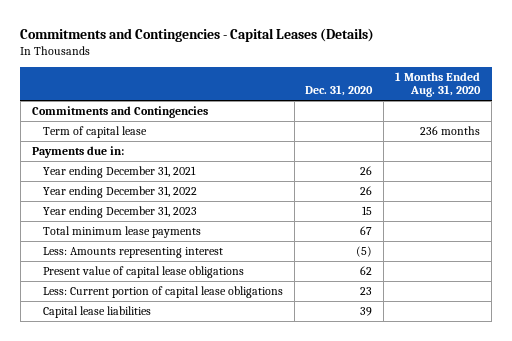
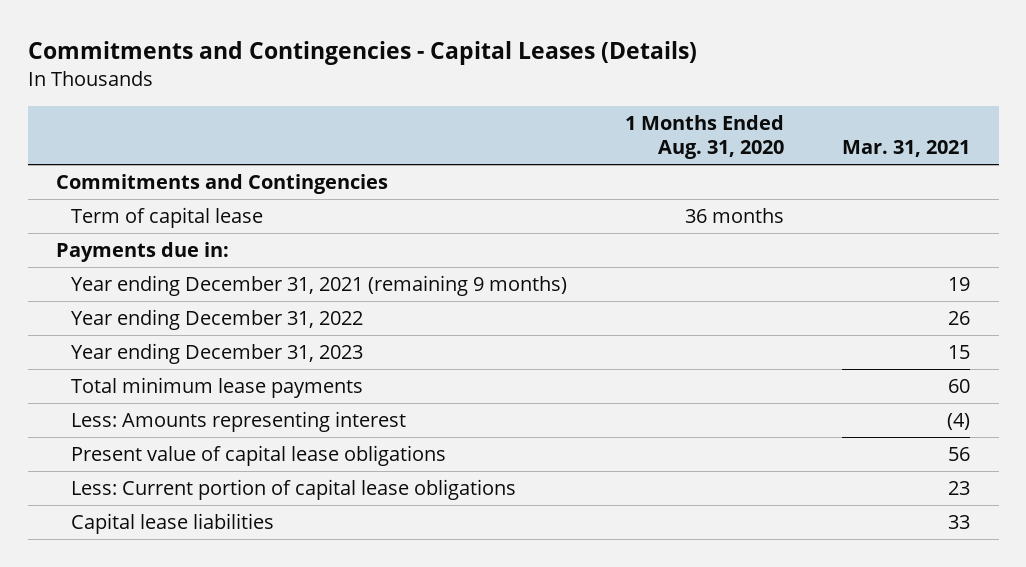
- | Dec. 31, 2020 | 1 Months Ended Aug. 31, 2020
+ | 1 Months Ended Aug. 31, 2020 | Mar. 31, 2021
- Term of capital lease | | 236 months
+ Term of capital lease | 36 months |
- Year ending December 31, 2021 | 26 |
+ Year ending December 31, 2021 (remaining 9 months) | | 19

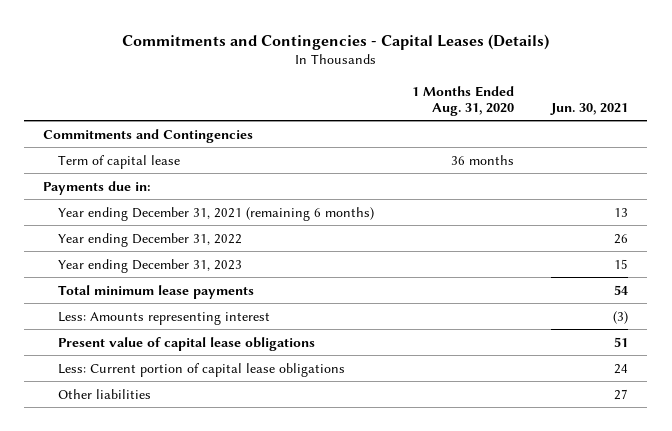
- | 1 Months Ended Aug. 31, 2020 | Mar. 31, 2021
+ | 1 Months Ended Aug. 31, 2020 | Jun. 30, 2021
- Year ending December 31, 2021 (remaining 9 months) | | 19
+ Year ending December 31, 2021 (remaining 6 months) | | 13
- Capital lease liabilities | | 33
+ Other liabilities | | 27

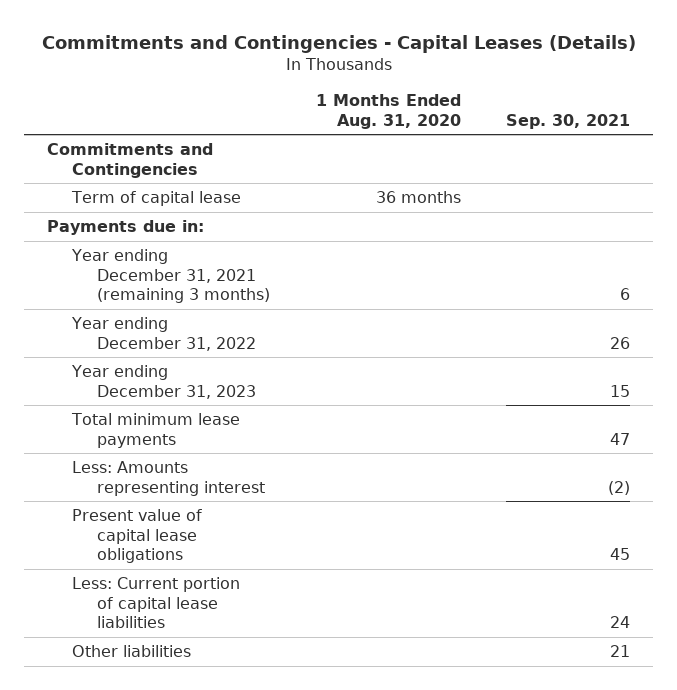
- | 1 Months Ended Aug. 31, 2020 | Jun. 30, 2021
+ | 1 Months Ended Aug. 31, 2020 | Sep. 30, 2021
- Year ending December 31, 2021 (remaining 6 months) | | 13
+ Year ending December 31, 2021 (remaining 3 months) | | 6
- Less: Current portion of capital lease obligations | | 24
+ Less: Current portion of capital lease liabilities | | 24

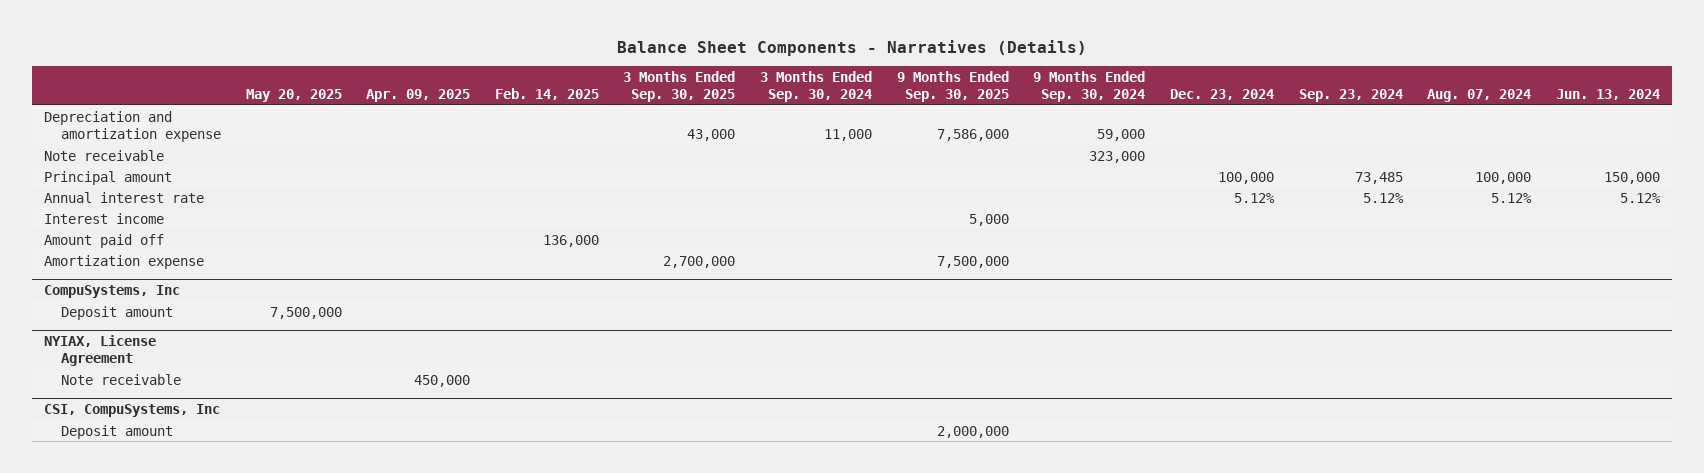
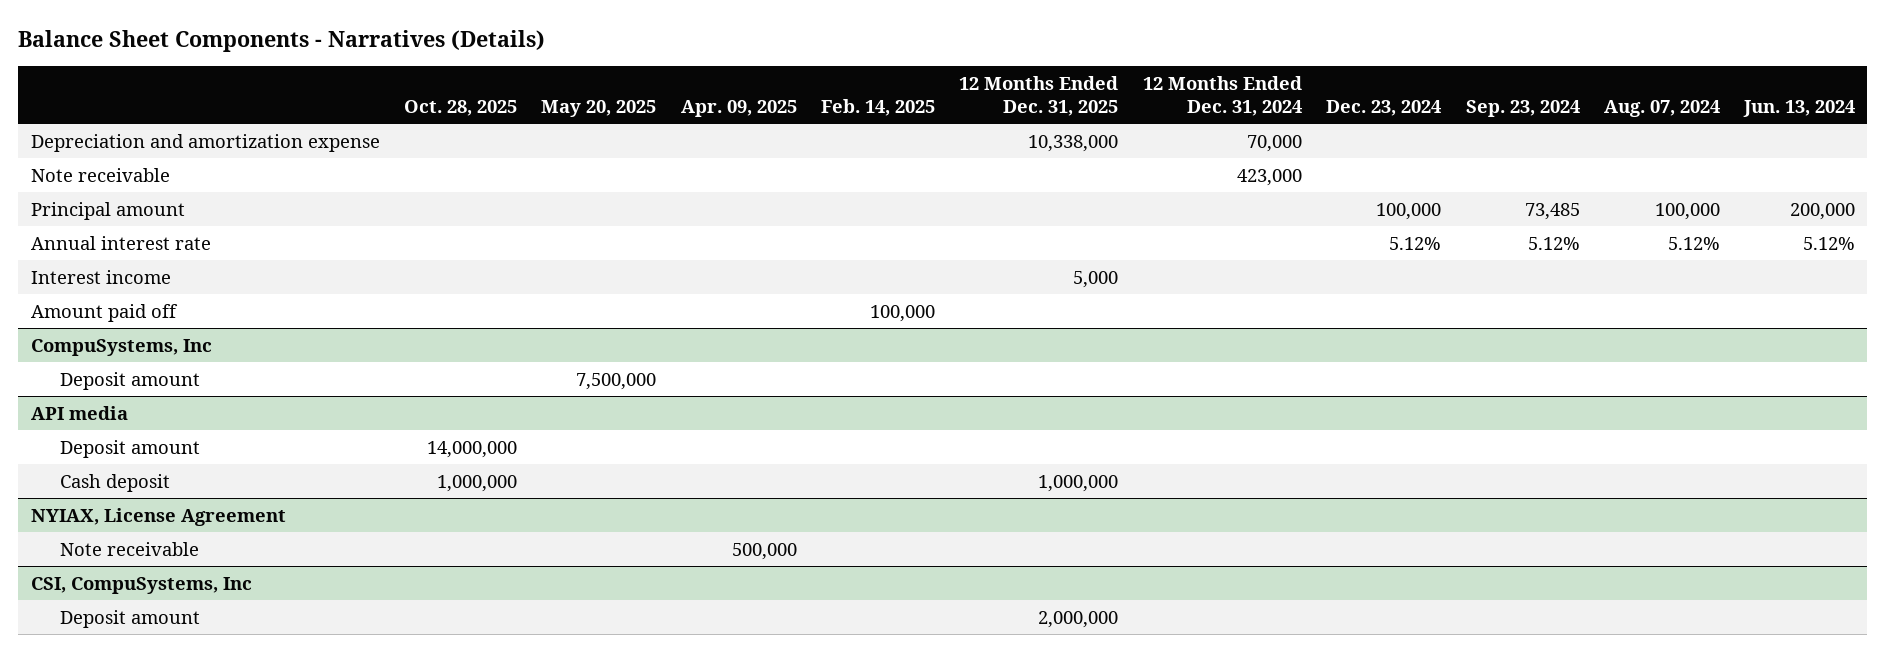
- | May 20, 2025 | Apr. 09, 2025 | Feb. 14, 2025 | 3 Months Ended Sep. 30, 2025 | 3 Months Ended Sep. 30, 2024 | 9 Months Ended Sep. 30, 2025 | 9 Months Ended Sep. 30, 2024 | Dec. 23, 2024 | Sep. 23, 2024 | Aug. 07, 2024 | Jun. 13, 2024
+ | Oct. 28, 2025 | May 20, 2025 | Apr. 09, 2025 | Feb. 14, 2025 | 12 Months Ended Dec. 31, 2025 | 12 Months Ended Dec. 31, 2024 | Dec. 23, 2024 | Sep. 23, 2024 | Aug. 07, 2024 | Jun. 13, 2024
- Principal amount | | | | | | | | 100,000 | 73,485 | 100,000 | 150,000
+ Principal amount | | | | | | | 100,000 | 73,485 | 100,000 | 200,000
- Amount paid off | | | 136,000 | | | | | | | |
- Amortization expense | | | | 2,700,000 | | 7,500,000 | | | | |
+ Amount paid off | | | | 100,000 | | | | | |
+ API media
+ Deposit amount | 14,000,000 | | | | | | | | |
+ Cash deposit | 1,000,000 | | | | 1,000,000 | | | | |
@ NYIAX, License Agreement
- Note receivable | | 450,000 | | | | | | | | |
+ Note receivable | | | 500,000 | | | | | | |

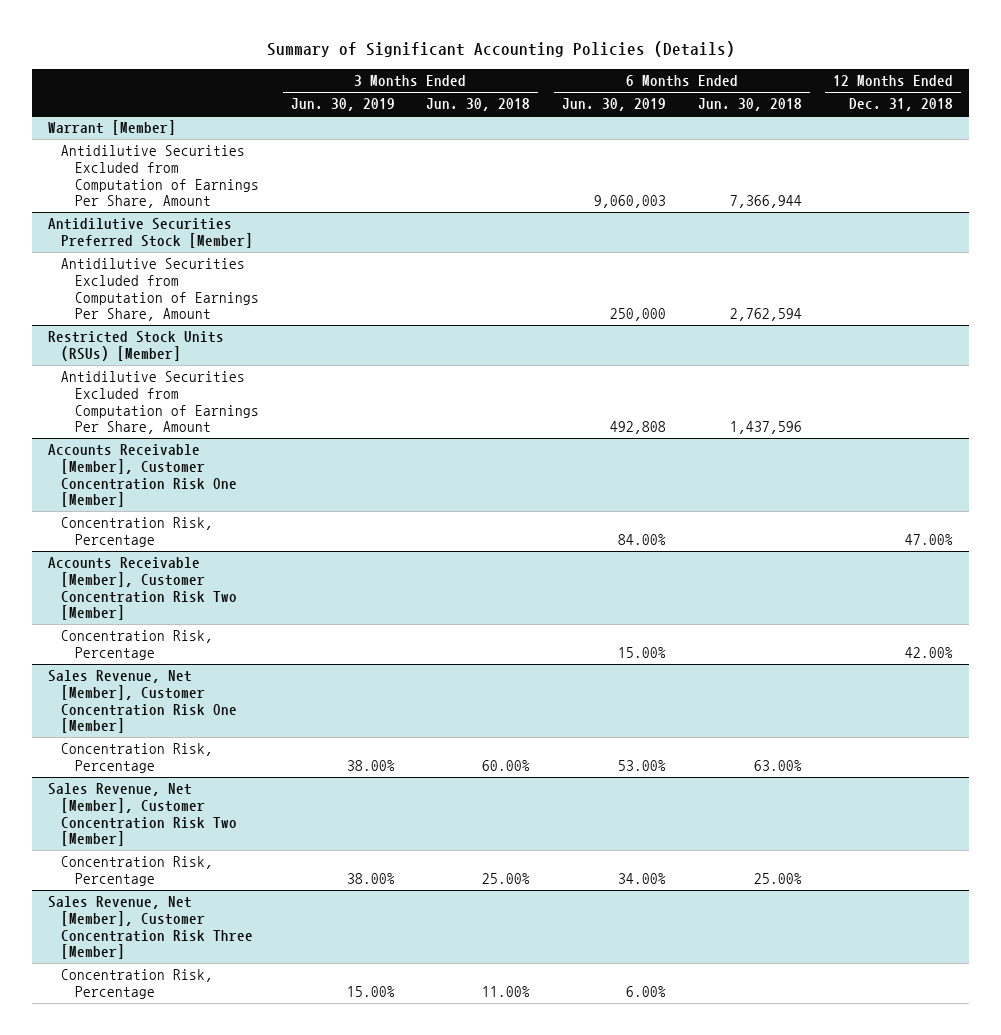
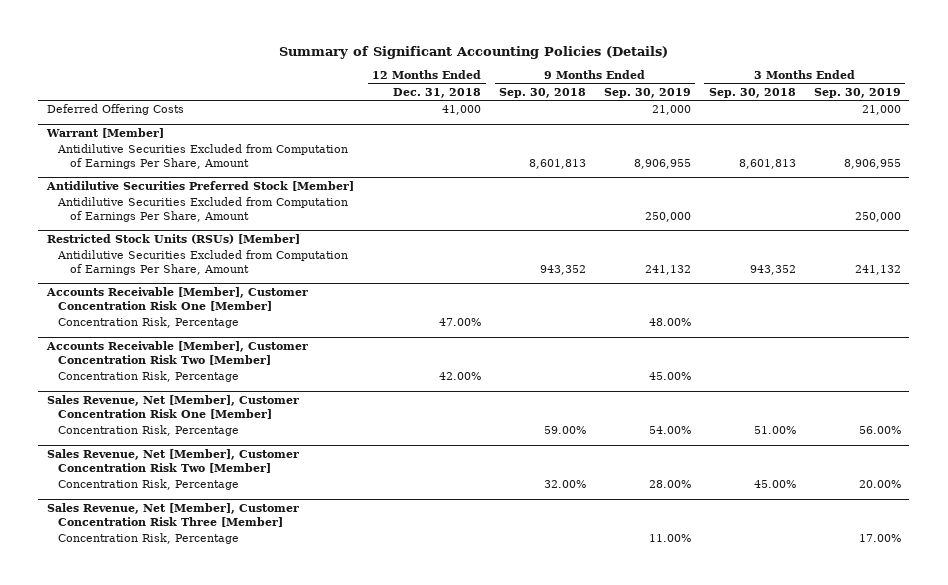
- | 3 Months Ended Jun. 30, 2019 | 3 Months Ended Jun. 30, 2018 | 6 Months Ended Jun. 30, 2019 | 6 Months Ended Jun. 30, 2018 | 12 Months Ended Dec. 31, 2018
+ | 12 Months Ended Dec. 31, 2018 | 9 Months Ended Sep. 30, 2018 | 9 Months Ended Sep. 30, 2019 | 3 Months Ended Sep. 30, 2018 | 3 Months Ended Sep. 30, 2019
+ Deferred Offering Costs | 41,000 | | 21,000 | | 21,000

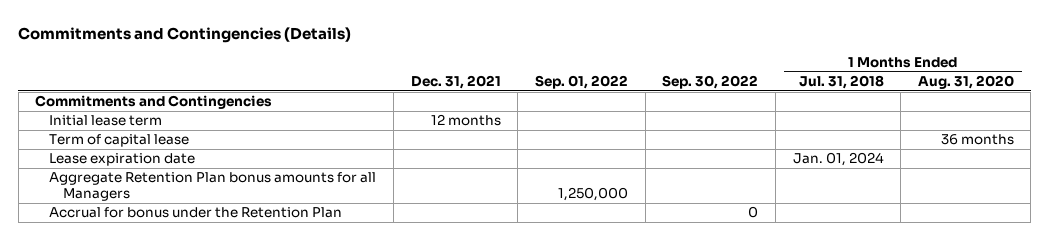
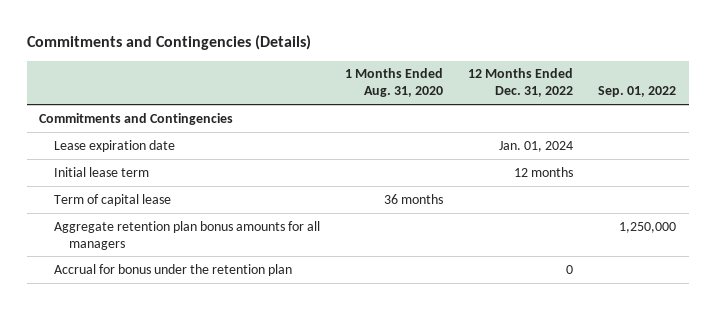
- | Dec. 31, 2021 | Sep. 01, 2022 | Sep. 30, 2022 | 1 Months Ended Jul. 31, 2018 | 1 Months Ended Aug. 31, 2020
+ | 1 Months Ended Aug. 31, 2020 | 12 Months Ended Dec. 31, 2022 | Sep. 01, 2022
moved up: Lease expiration date | | Jan. 01, 2024 |
- Aggregate Retention Plan bonus amounts for all Managers | | 1,250,000 | | |
- Accrual for bonus under the Retention Plan | | | 0 | |
+ Aggregate retention plan bonus amounts for all managers | | | 1,250,000
+ Accrual for bonus under the retention plan | | 0 |

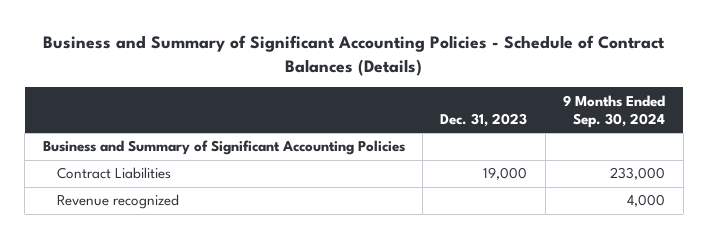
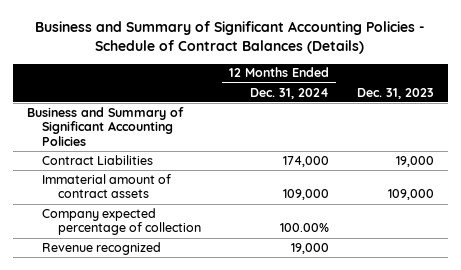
- | Dec. 31, 2023 | 9 Months Ended Sep. 30, 2024
+ | 12 Months Ended Dec. 31, 2024 | Dec. 31, 2023
+ Immaterial amount of contract assets | 109,000 | 109,000
+ Company expected percentage of collection | 100.00% |

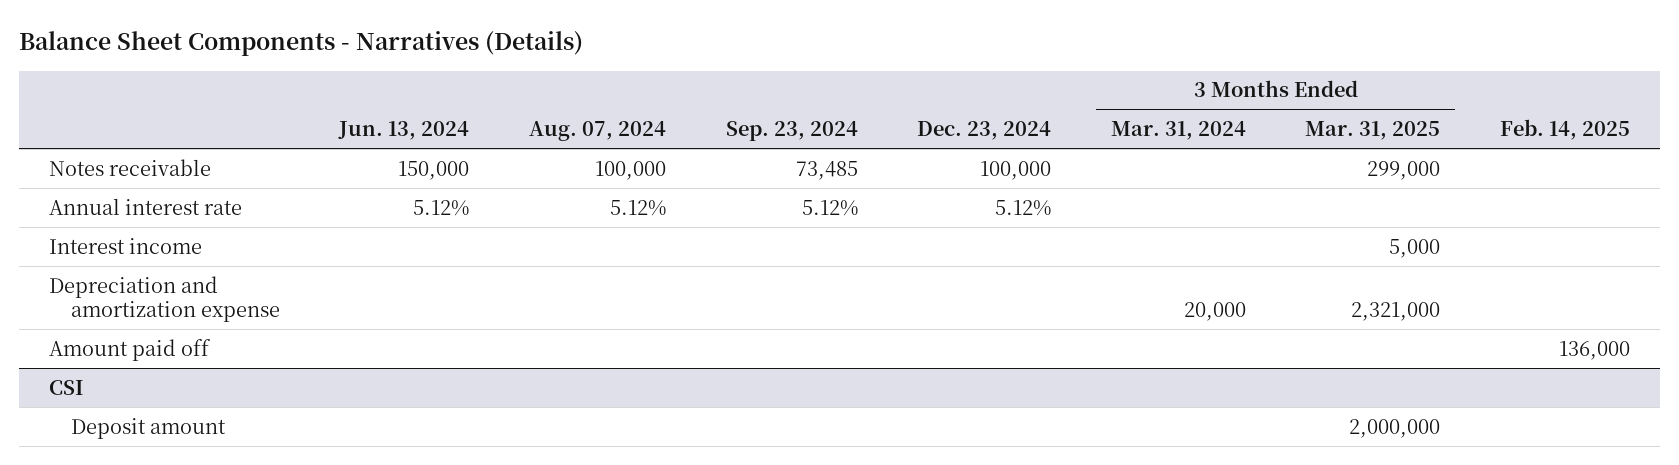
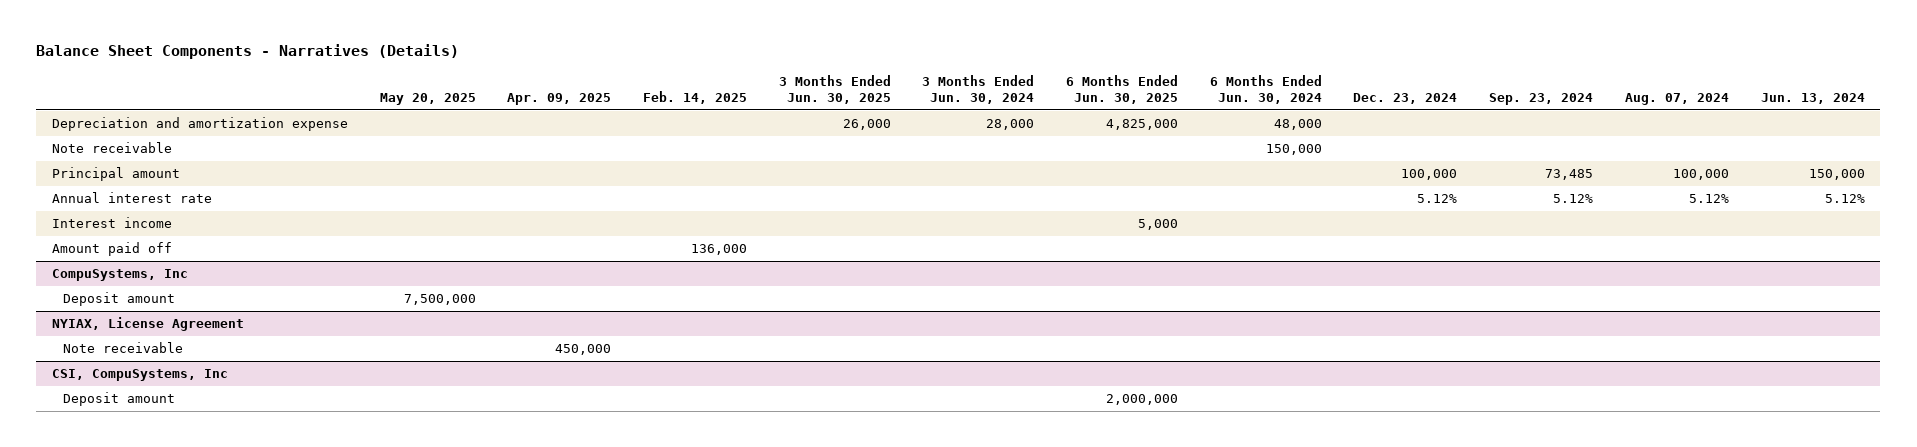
- | Jun. 13, 2024 | Aug. 07, 2024 | Sep. 23, 2024 | Dec. 23, 2024 | 3 Months Ended Mar. 31, 2024 | 3 Months Ended Mar. 31, 2025 | Feb. 14, 2025
+ | May 20, 2025 | Apr. 09, 2025 | Feb. 14, 2025 | 3 Months Ended Jun. 30, 2025 | 3 Months Ended Jun. 30, 2024 | 6 Months Ended Jun. 30, 2025 | 6 Months Ended Jun. 30, 2024 | Dec. 23, 2024 | Sep. 23, 2024 | Aug. 07, 2024 | Jun. 13, 2024
- Notes receivable | 150,000 | 100,000 | 73,485 | 100,000 | | 299,000 |
moved up: Depreciation and amortization expense | | | | 26,000 | 28,000 | 4,825,000 | 48,000 | | | |
+ Note receivable | | | | | | | 150,000 | | | |
+ Principal amount | | | | | | | | 100,000 | 73,485 | 100,000 | 150,000
- CSI
+ CompuSystems, Inc
+ Deposit amount | 7,500,000 | | | | | | | | | |
+ NYIAX, License Agreement
+ Note receivable | | 450,000 | | | | | | | | |
+ CSI, CompuSystems, Inc

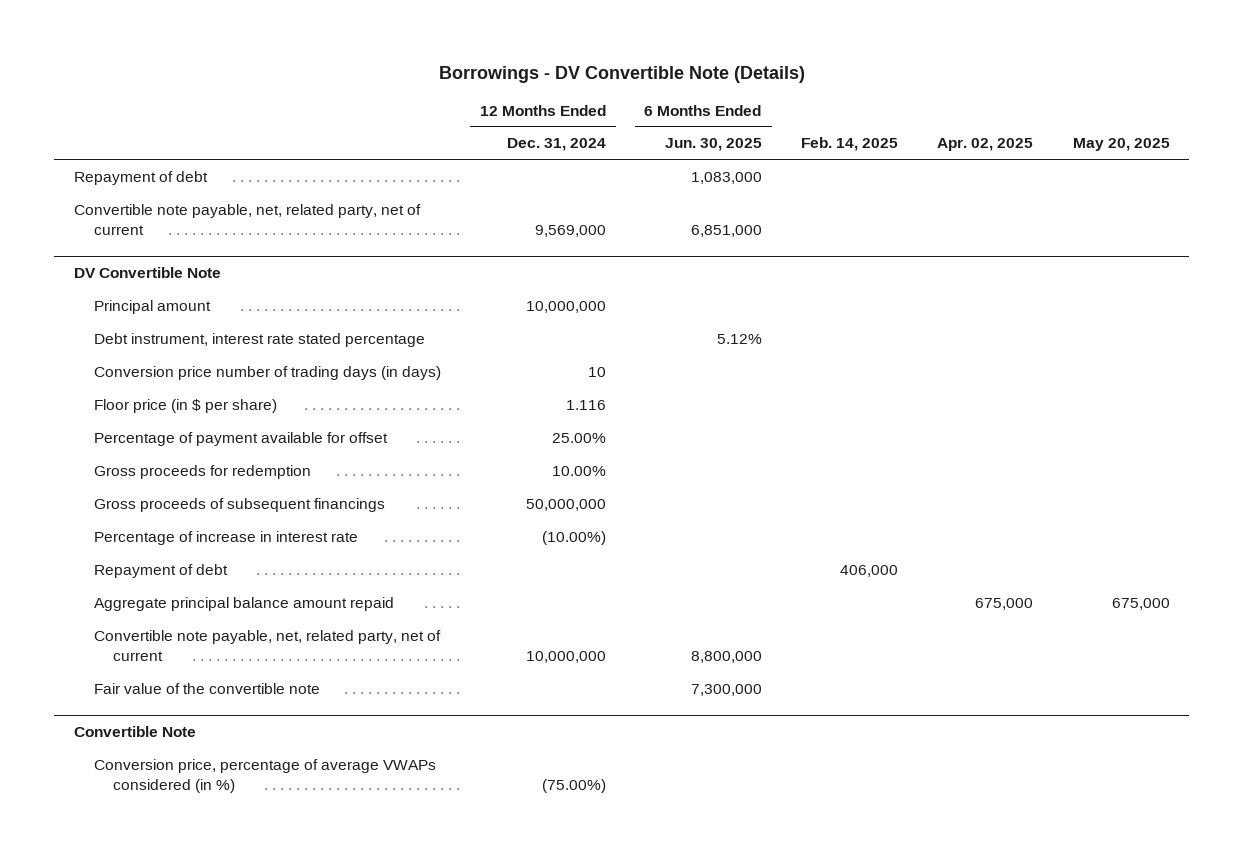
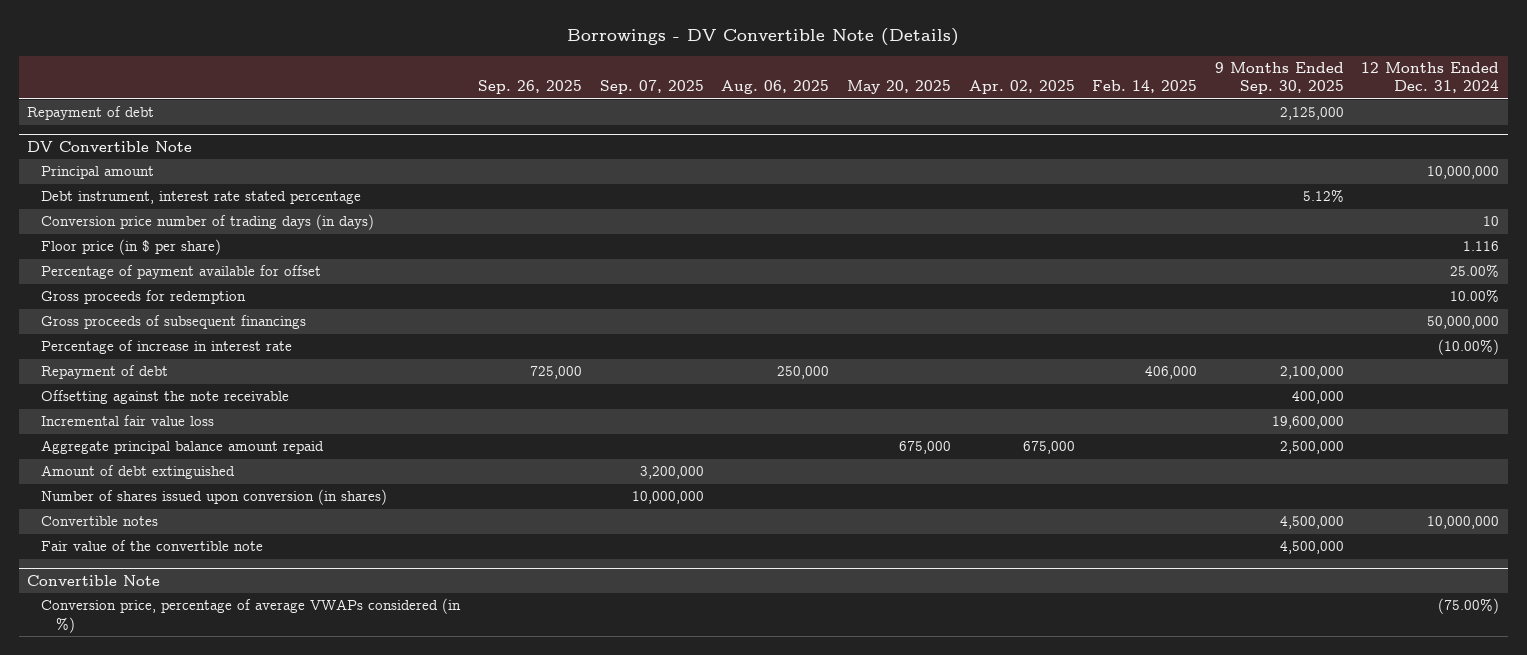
- | 12 Months Ended Dec. 31, 2024 | 6 Months Ended Jun. 30, 2025 | Feb. 14, 2025 | Apr. 02, 2025 | May 20, 2025
+ | Sep. 26, 2025 | Sep. 07, 2025 | Aug. 06, 2025 | May 20, 2025 | Apr. 02, 2025 | Feb. 14, 2025 | 9 Months Ended Sep. 30, 2025 | 12 Months Ended Dec. 31, 2024
- Convertible note payable, net, related party, net of current | 9,569,000 | 6,851,000 | | |
@ DV Convertible Note
+ Offsetting against the note receivable | | | | | | | 400,000 |
+ Incremental fair value loss | | | | | | | 19,600,000 |
- Convertible note payable, net, related party, net of current | 10,000,000 | 8,800,000 | | |
+ Amount of debt extinguished | | 3,200,000 | | | | | |
+ Number of shares issued upon conversion (in shares) | | 10,000,000 | | | | | |
+ Convertible notes | | | | | | | 4,500,000 | 10,000,000

